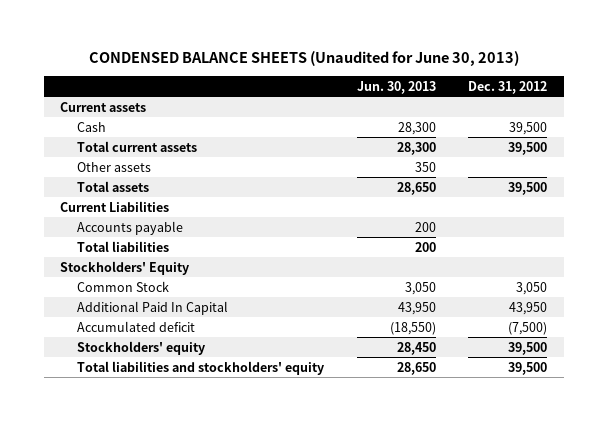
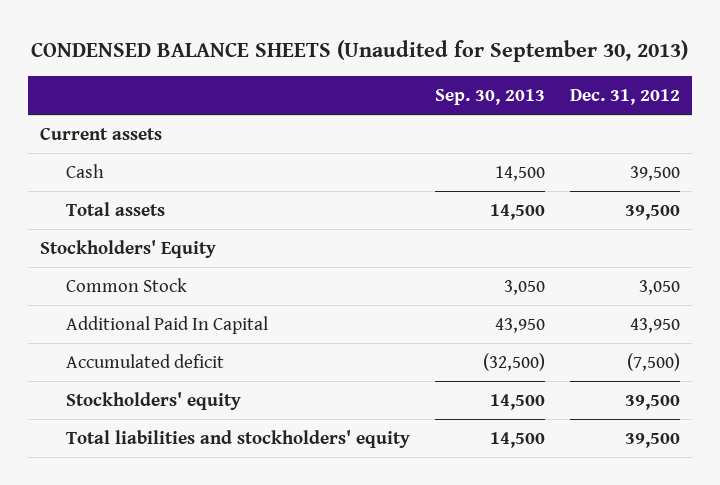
- CONDENSED BALANCE SHEETS (Unaudited for June 30, 2013)
+ CONDENSED BALANCE SHEETS (Unaudited for September 30, 2013)
- | Jun. 30, 2013 | Dec. 31, 2012
+ | Sep. 30, 2013 | Dec. 31, 2012
- Total current assets | 28,300 | 39,500
- Other assets | 350 |
- Current Liabilities
- Accounts payable | 200 |
- Total liabilities | 200 |

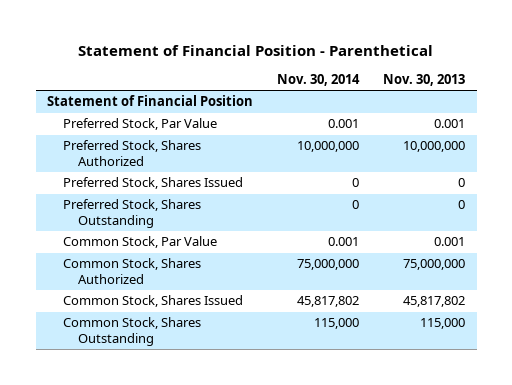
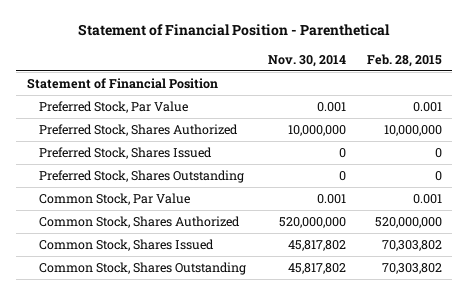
- | Nov. 30, 2014 | Nov. 30, 2013
+ | Nov. 30, 2014 | Feb. 28, 2015
- Common Stock, Shares Authorized | 75,000,000 | 75,000,000
+ Common Stock, Shares Authorized | 520,000,000 | 520,000,000
- Common Stock, Shares Outstanding | 115,000 | 115,000
+ Common Stock, Shares Outstanding | 45,817,802 | 70,303,802

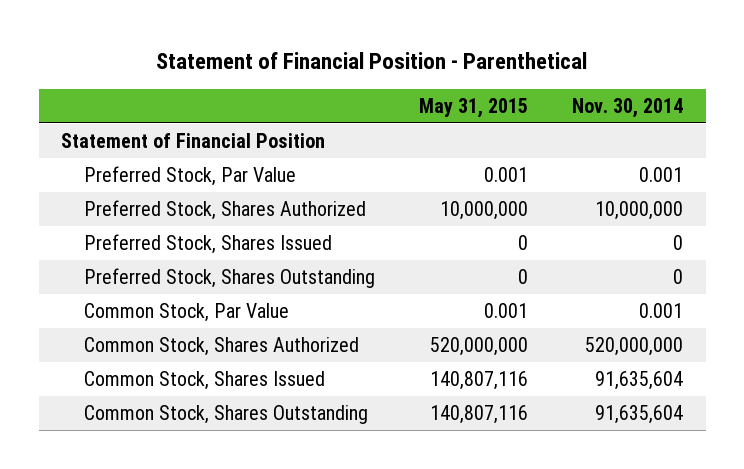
- | Nov. 30, 2014 | Feb. 28, 2015
+ | May 31, 2015 | Nov. 30, 2014
- Common Stock, Shares Issued | 45,817,802 | 70,303,802
- Common Stock, Shares Outstanding | 45,817,802 | 70,303,802
+ Common Stock, Shares Issued | 140,807,116 | 91,635,604
+ Common Stock, Shares Outstanding | 140,807,116 | 91,635,604

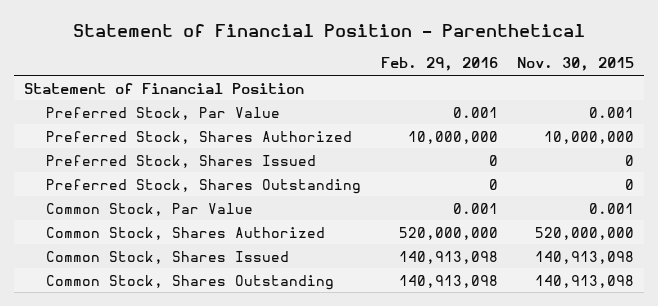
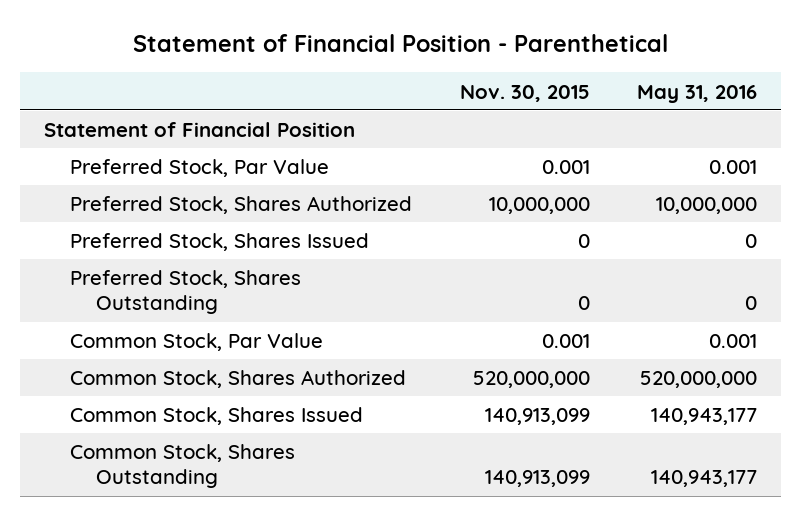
- | Feb. 29, 2016 | Nov. 30, 2015
+ | Nov. 30, 2015 | May 31, 2016
- Common Stock, Shares Issued | 140,913,098 | 140,913,098
- Common Stock, Shares Outstanding | 140,913,098 | 140,913,098
+ Common Stock, Shares Issued | 140,913,099 | 140,943,177
+ Common Stock, Shares Outstanding | 140,913,099 | 140,943,177

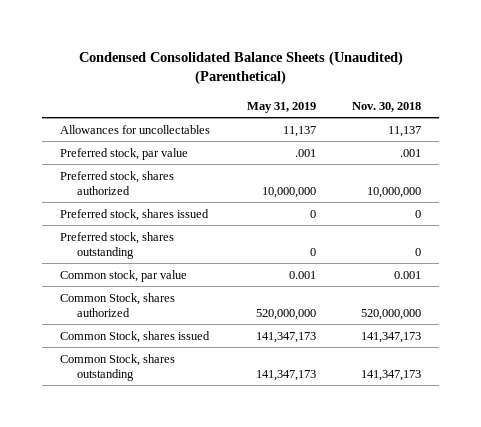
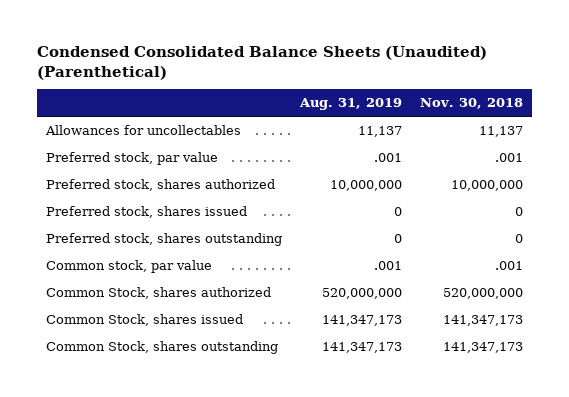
- | May 31, 2019 | Nov. 30, 2018
+ | Aug. 31, 2019 | Nov. 30, 2018
- Common stock, par value | 0.001 | 0.001
+ Common stock, par value | .001 | .001

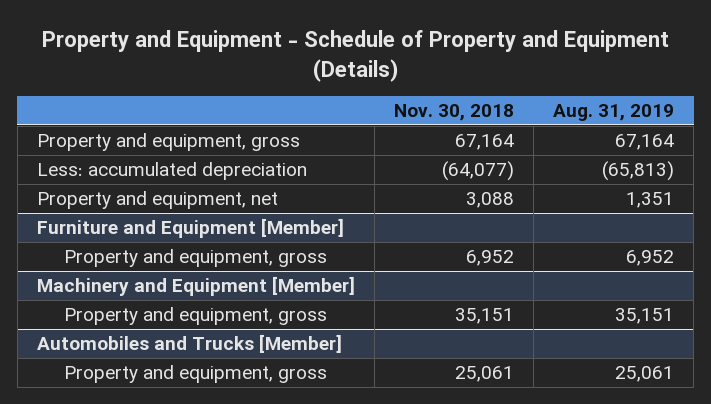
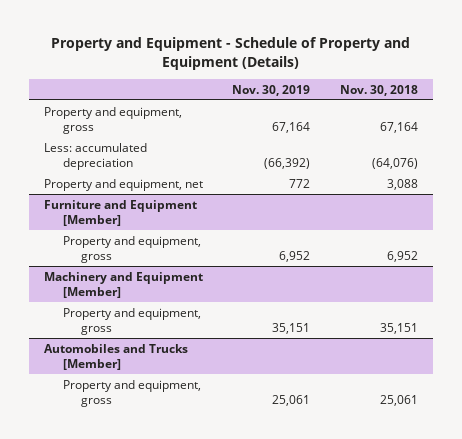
- | Nov. 30, 2018 | Aug. 31, 2019
+ | Nov. 30, 2019 | Nov. 30, 2018
- Less: accumulated depreciation | (64,077) | (65,813)
+ Less: accumulated depreciation | (66,392) | (64,076)

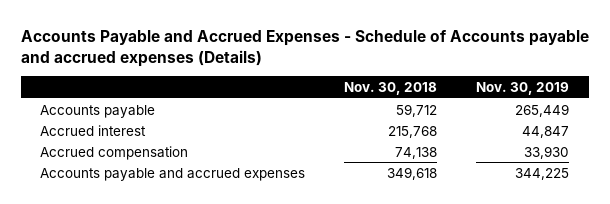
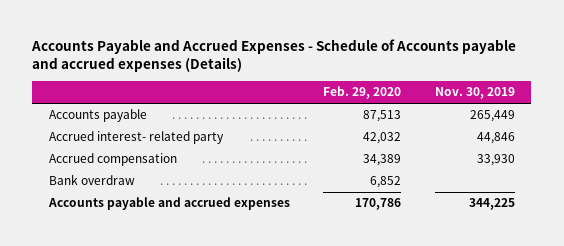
- | Nov. 30, 2018 | Nov. 30, 2019
+ | Feb. 29, 2020 | Nov. 30, 2019
- Accrued interest | 215,768 | 44,847
+ Accrued interest- related party | 42,032 | 44,846
+ Bank overdraw | 6,852 |

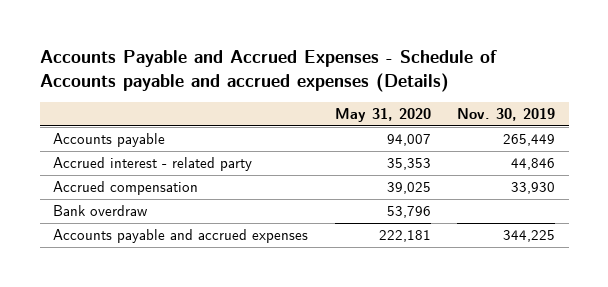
- | Feb. 29, 2020 | Nov. 30, 2019
+ | May 31, 2020 | Nov. 30, 2019
- Accrued interest- related party | 42,032 | 44,846
+ Accrued interest - related party | 35,353 | 44,846

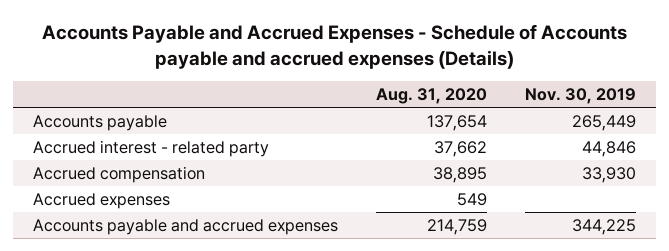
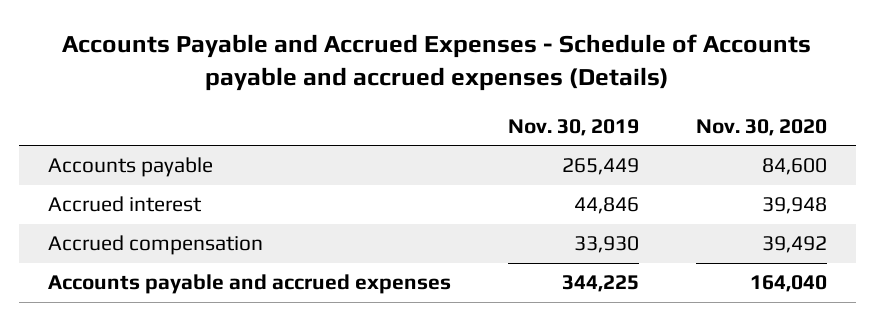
- | Aug. 31, 2020 | Nov. 30, 2019
+ | Nov. 30, 2019 | Nov. 30, 2020
- Accrued interest - related party | 37,662 | 44,846
+ Accrued interest | 44,846 | 39,948
- Accrued expenses | 549 |

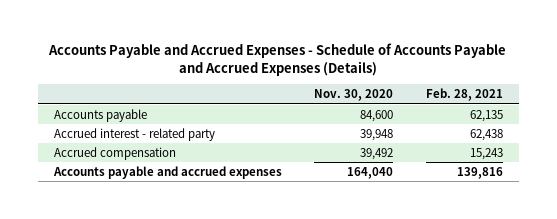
- Accounts Payable and Accrued Expenses - Schedule of Accounts payable and accrued expenses (Details)
+ Accounts Payable and Accrued Expenses - Schedule of Accounts Payable and Accrued Expenses (Details)
- | Nov. 30, 2019 | Nov. 30, 2020
+ | Nov. 30, 2020 | Feb. 28, 2021
- Accrued interest | 44,846 | 39,948
+ Accrued interest - related party | 39,948 | 62,438

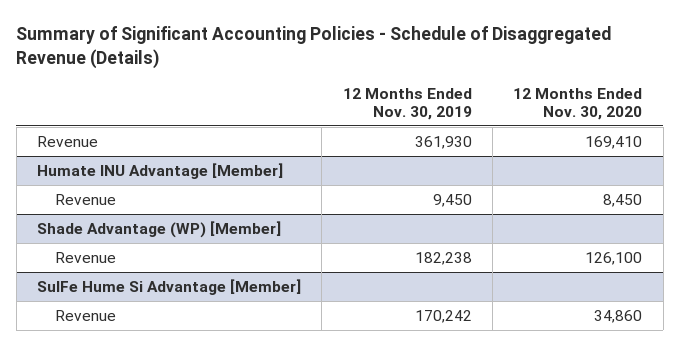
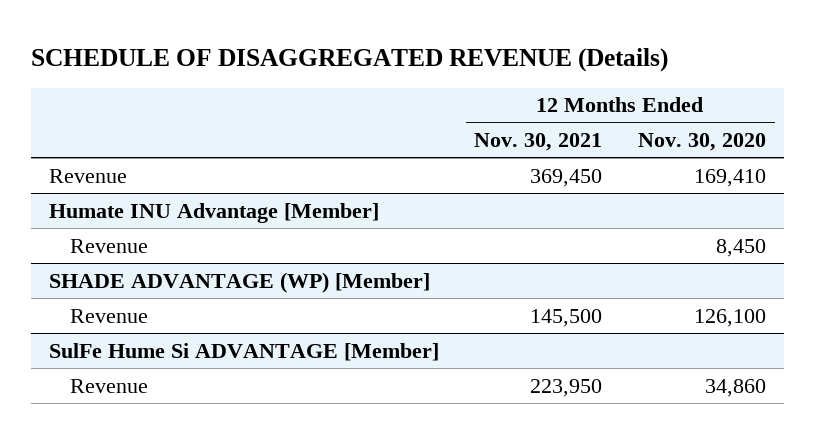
- Summary of Significant Accounting Policies - Schedule of Disaggregated Revenue (Details)
+ SCHEDULE OF DISAGGREGATED REVENUE (Details)
- | 12 Months Ended Nov. 30, 2019 | 12 Months Ended Nov. 30, 2020
+ | 12 Months Ended Nov. 30, 2021 | 12 Months Ended Nov. 30, 2020
- Shade Advantage (WP) [Member]
+ SHADE ADVANTAGE (WP) [Member]
- SulFe Hume Si Advantage [Member]
+ SulFe Hume Si ADVANTAGE [Member]

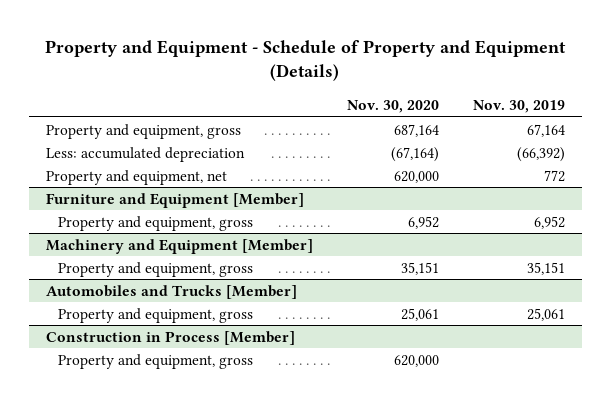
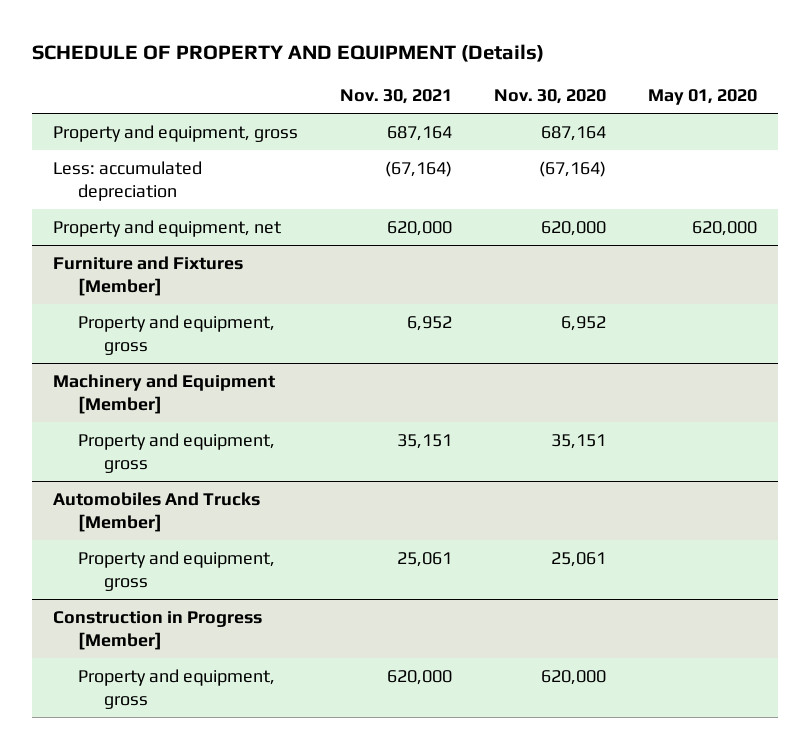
- Property and Equipment - Schedule of Property and Equipment (Details)
+ SCHEDULE OF PROPERTY AND EQUIPMENT (Details)
- | Nov. 30, 2020 | Nov. 30, 2019
+ | Nov. 30, 2021 | Nov. 30, 2020 | May 01, 2020
- Furniture and Equipment [Member]
+ Furniture and Fixtures [Member]
- Automobiles and Trucks [Member]
+ Automobiles And Trucks [Member]
- Construction in Process [Member]
+ Construction in Progress [Member]

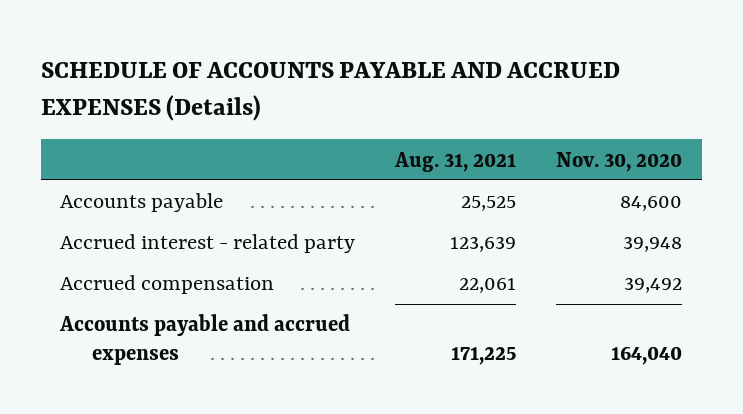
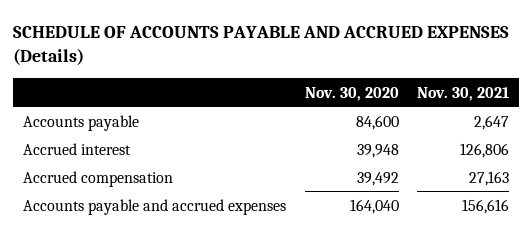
- | Aug. 31, 2021 | Nov. 30, 2020
+ | Nov. 30, 2020 | Nov. 30, 2021
- Accrued interest - related party | 123,639 | 39,948
+ Accrued interest | 39,948 | 126,806

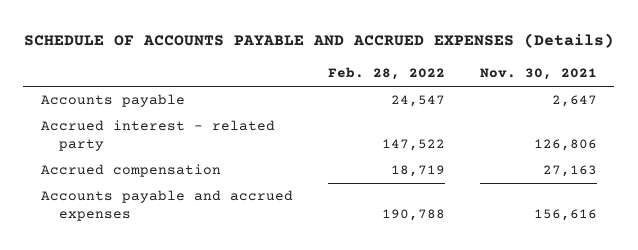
- | Nov. 30, 2020 | Nov. 30, 2021
+ | Feb. 28, 2022 | Nov. 30, 2021
- Accrued interest | 39,948 | 126,806
+ Accrued interest - related party | 147,522 | 126,806

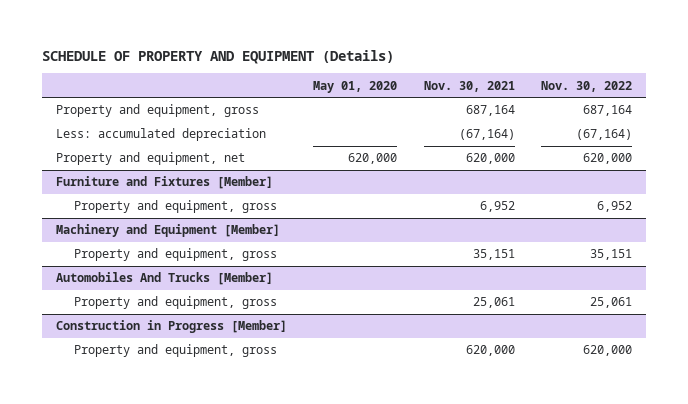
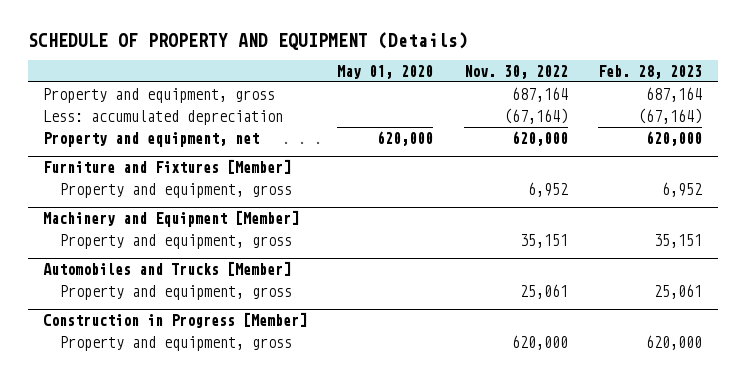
- | May 01, 2020 | Nov. 30, 2021 | Nov. 30, 2022
+ | May 01, 2020 | Nov. 30, 2022 | Feb. 28, 2023
- Automobiles And Trucks [Member]
+ Automobiles and Trucks [Member]

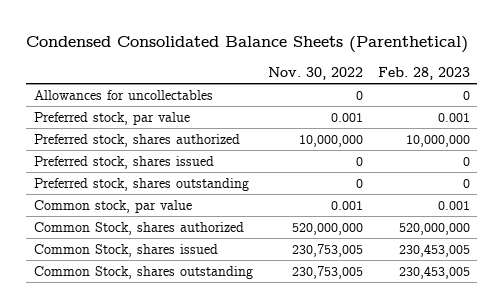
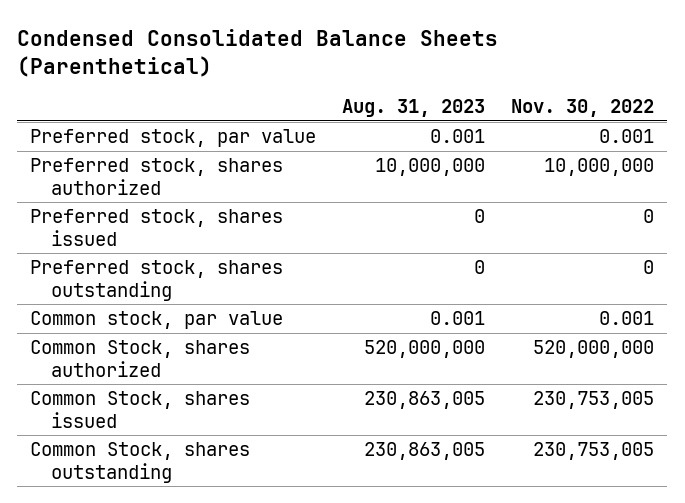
- | Nov. 30, 2022 | Feb. 28, 2023
+ | Aug. 31, 2023 | Nov. 30, 2022
- Allowances for uncollectables | 0 | 0

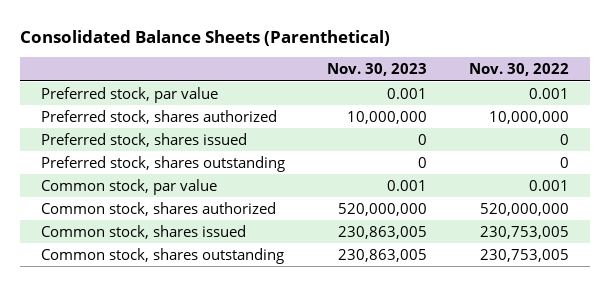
- Condensed Consolidated Balance Sheets (Parenthetical)
+ Consolidated Balance Sheets (Parenthetical)
- | Aug. 31, 2023 | Nov. 30, 2022
+ | Nov. 30, 2023 | Nov. 30, 2022
- Common Stock, shares authorized | 520,000,000 | 520,000,000
- Common Stock, shares issued | 230,863,005 | 230,753,005
- Common Stock, shares outstanding | 230,863,005 | 230,753,005
+ Common stock, shares authorized | 520,000,000 | 520,000,000
+ Common stock, shares issued | 230,863,005 | 230,753,005
+ Common stock, shares outstanding | 230,863,005 | 230,753,005

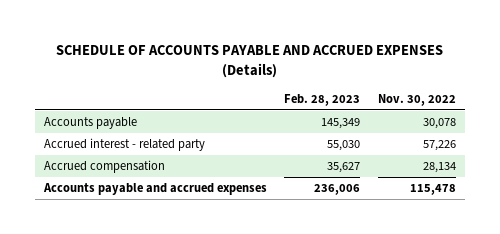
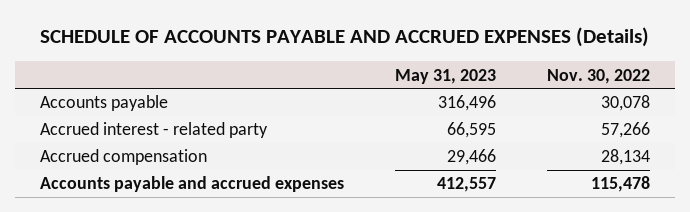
- | Feb. 28, 2023 | Nov. 30, 2022
+ | May 31, 2023 | Nov. 30, 2022
- Accrued interest - related party | 55,030 | 57,226
+ Accrued interest - related party | 66,595 | 57,266

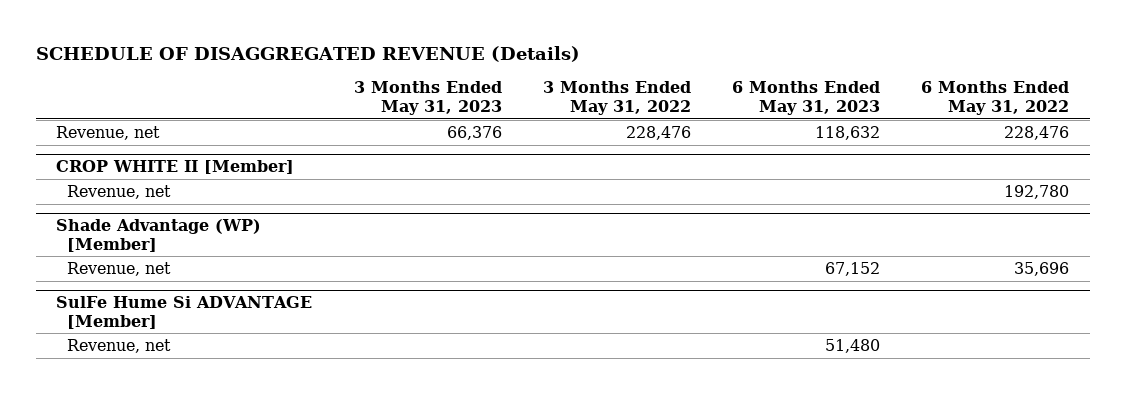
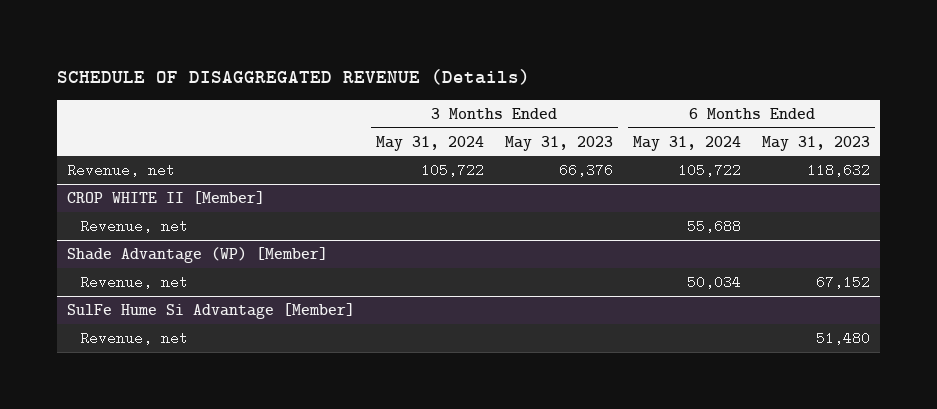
- | 3 Months Ended May 31, 2023 | 3 Months Ended May 31, 2022 | 6 Months Ended May 31, 2023 | 6 Months Ended May 31, 2022
+ | 3 Months Ended May 31, 2024 | 3 Months Ended May 31, 2023 | 6 Months Ended May 31, 2024 | 6 Months Ended May 31, 2023
- SulFe Hume Si ADVANTAGE [Member]
+ SulFe Hume Si Advantage [Member]

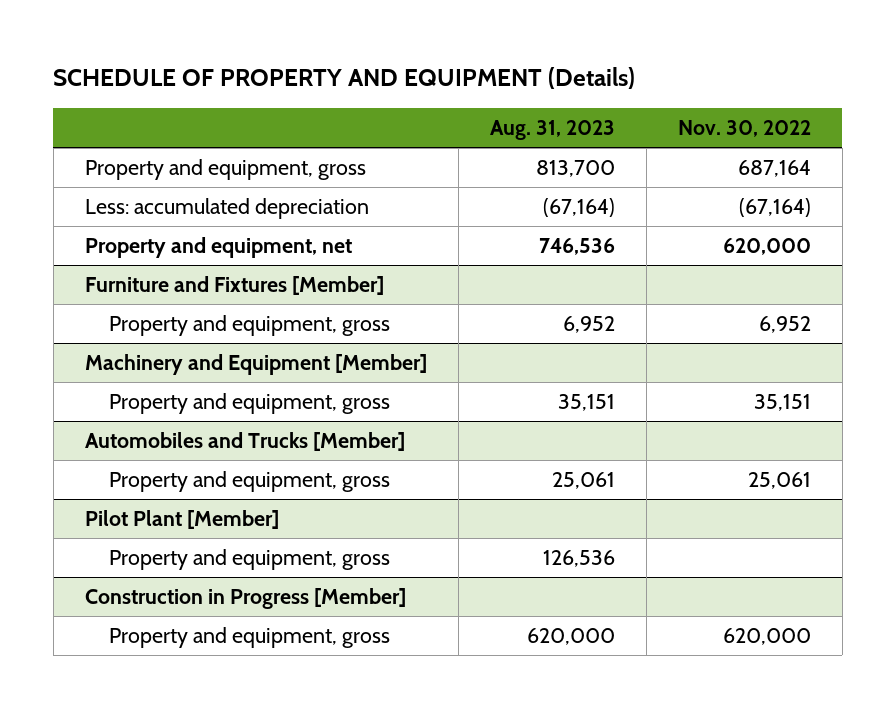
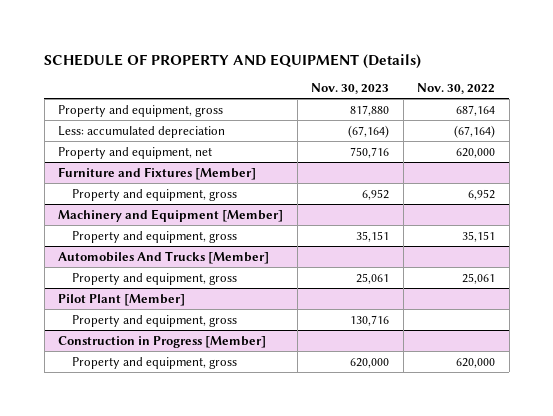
- | Aug. 31, 2023 | Nov. 30, 2022
+ | Nov. 30, 2023 | Nov. 30, 2022
- Automobiles and Trucks [Member]
+ Automobiles And Trucks [Member]

